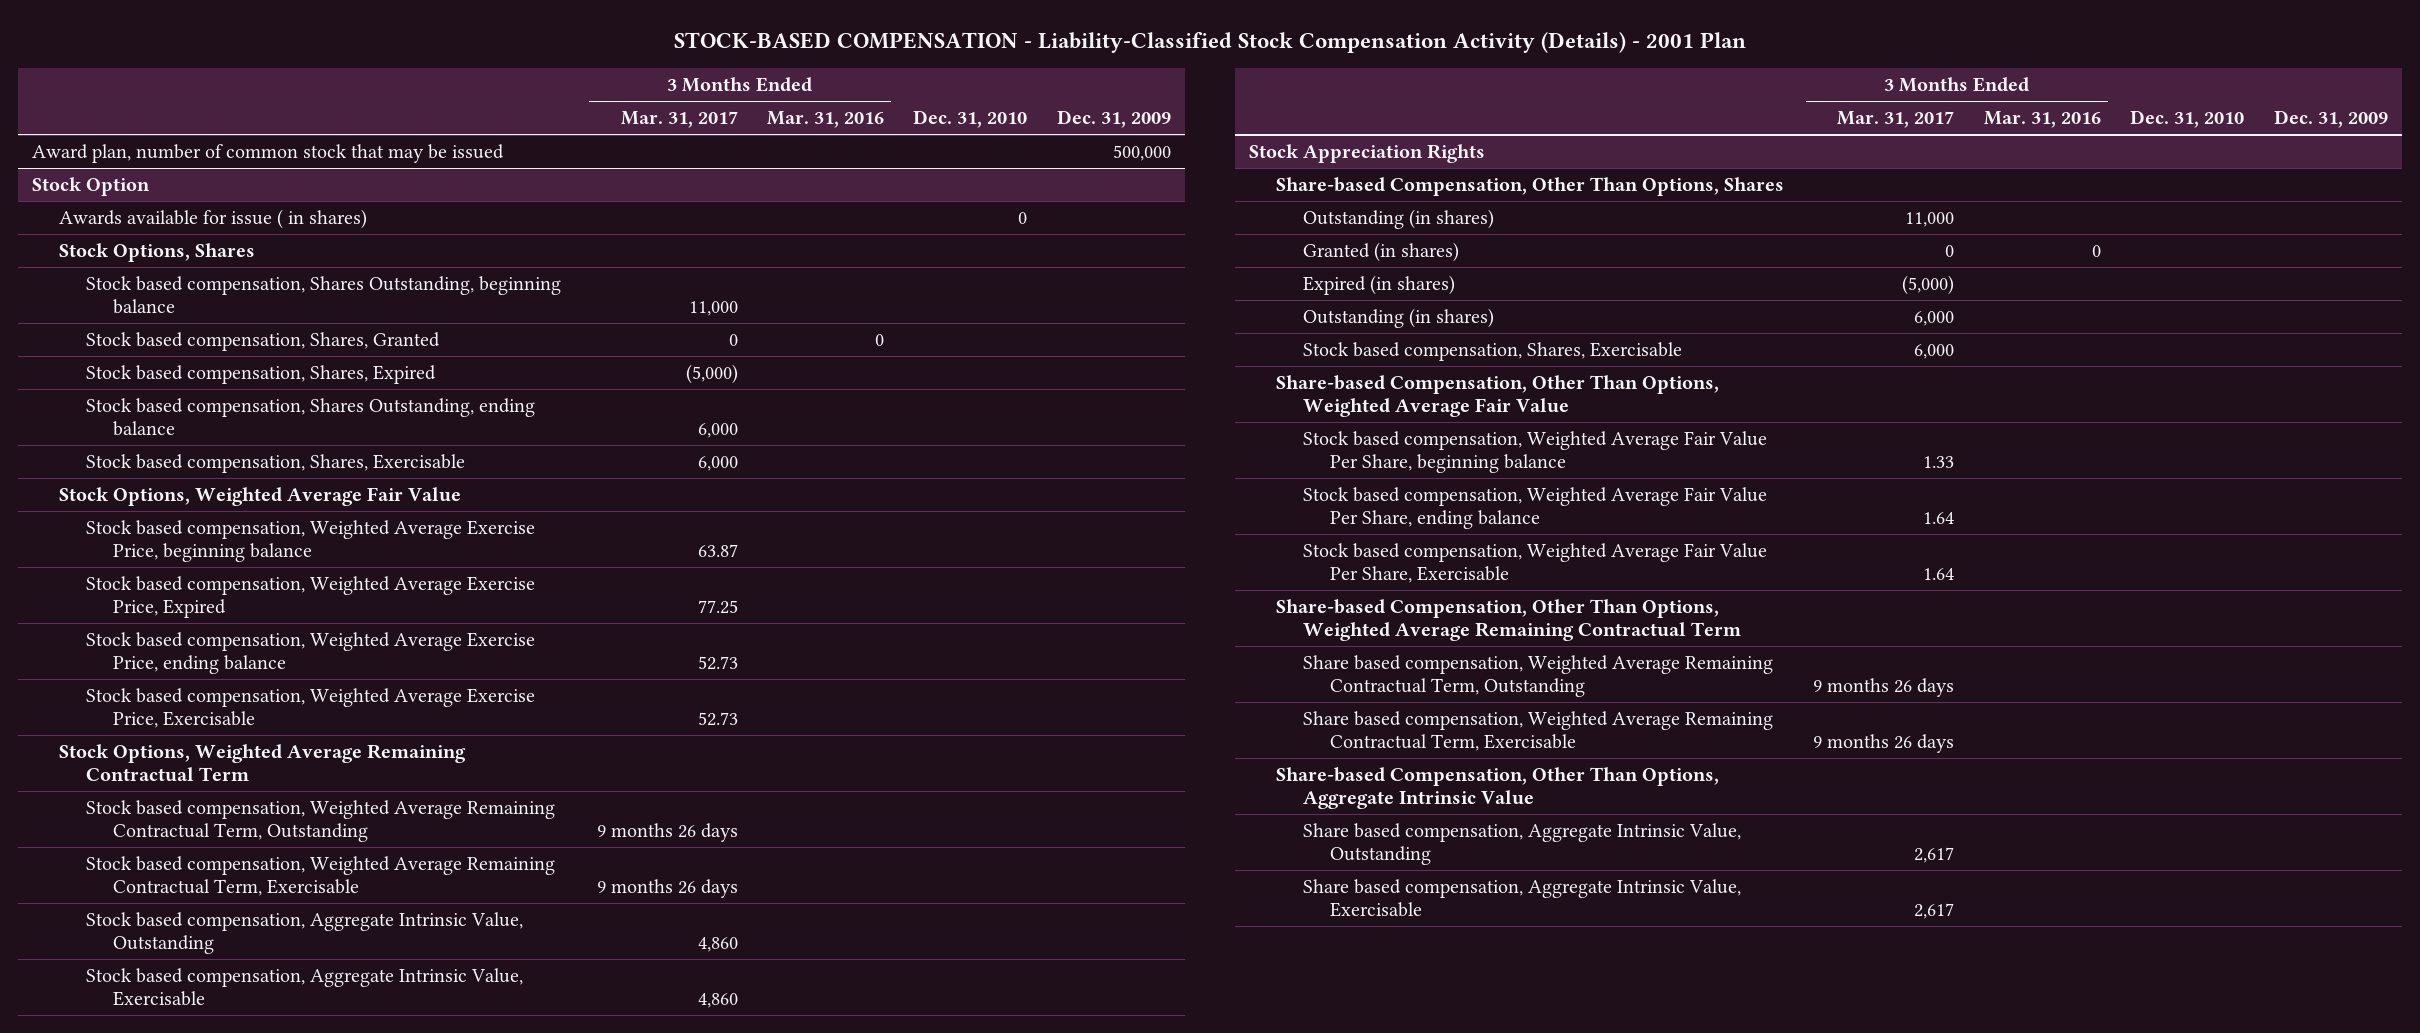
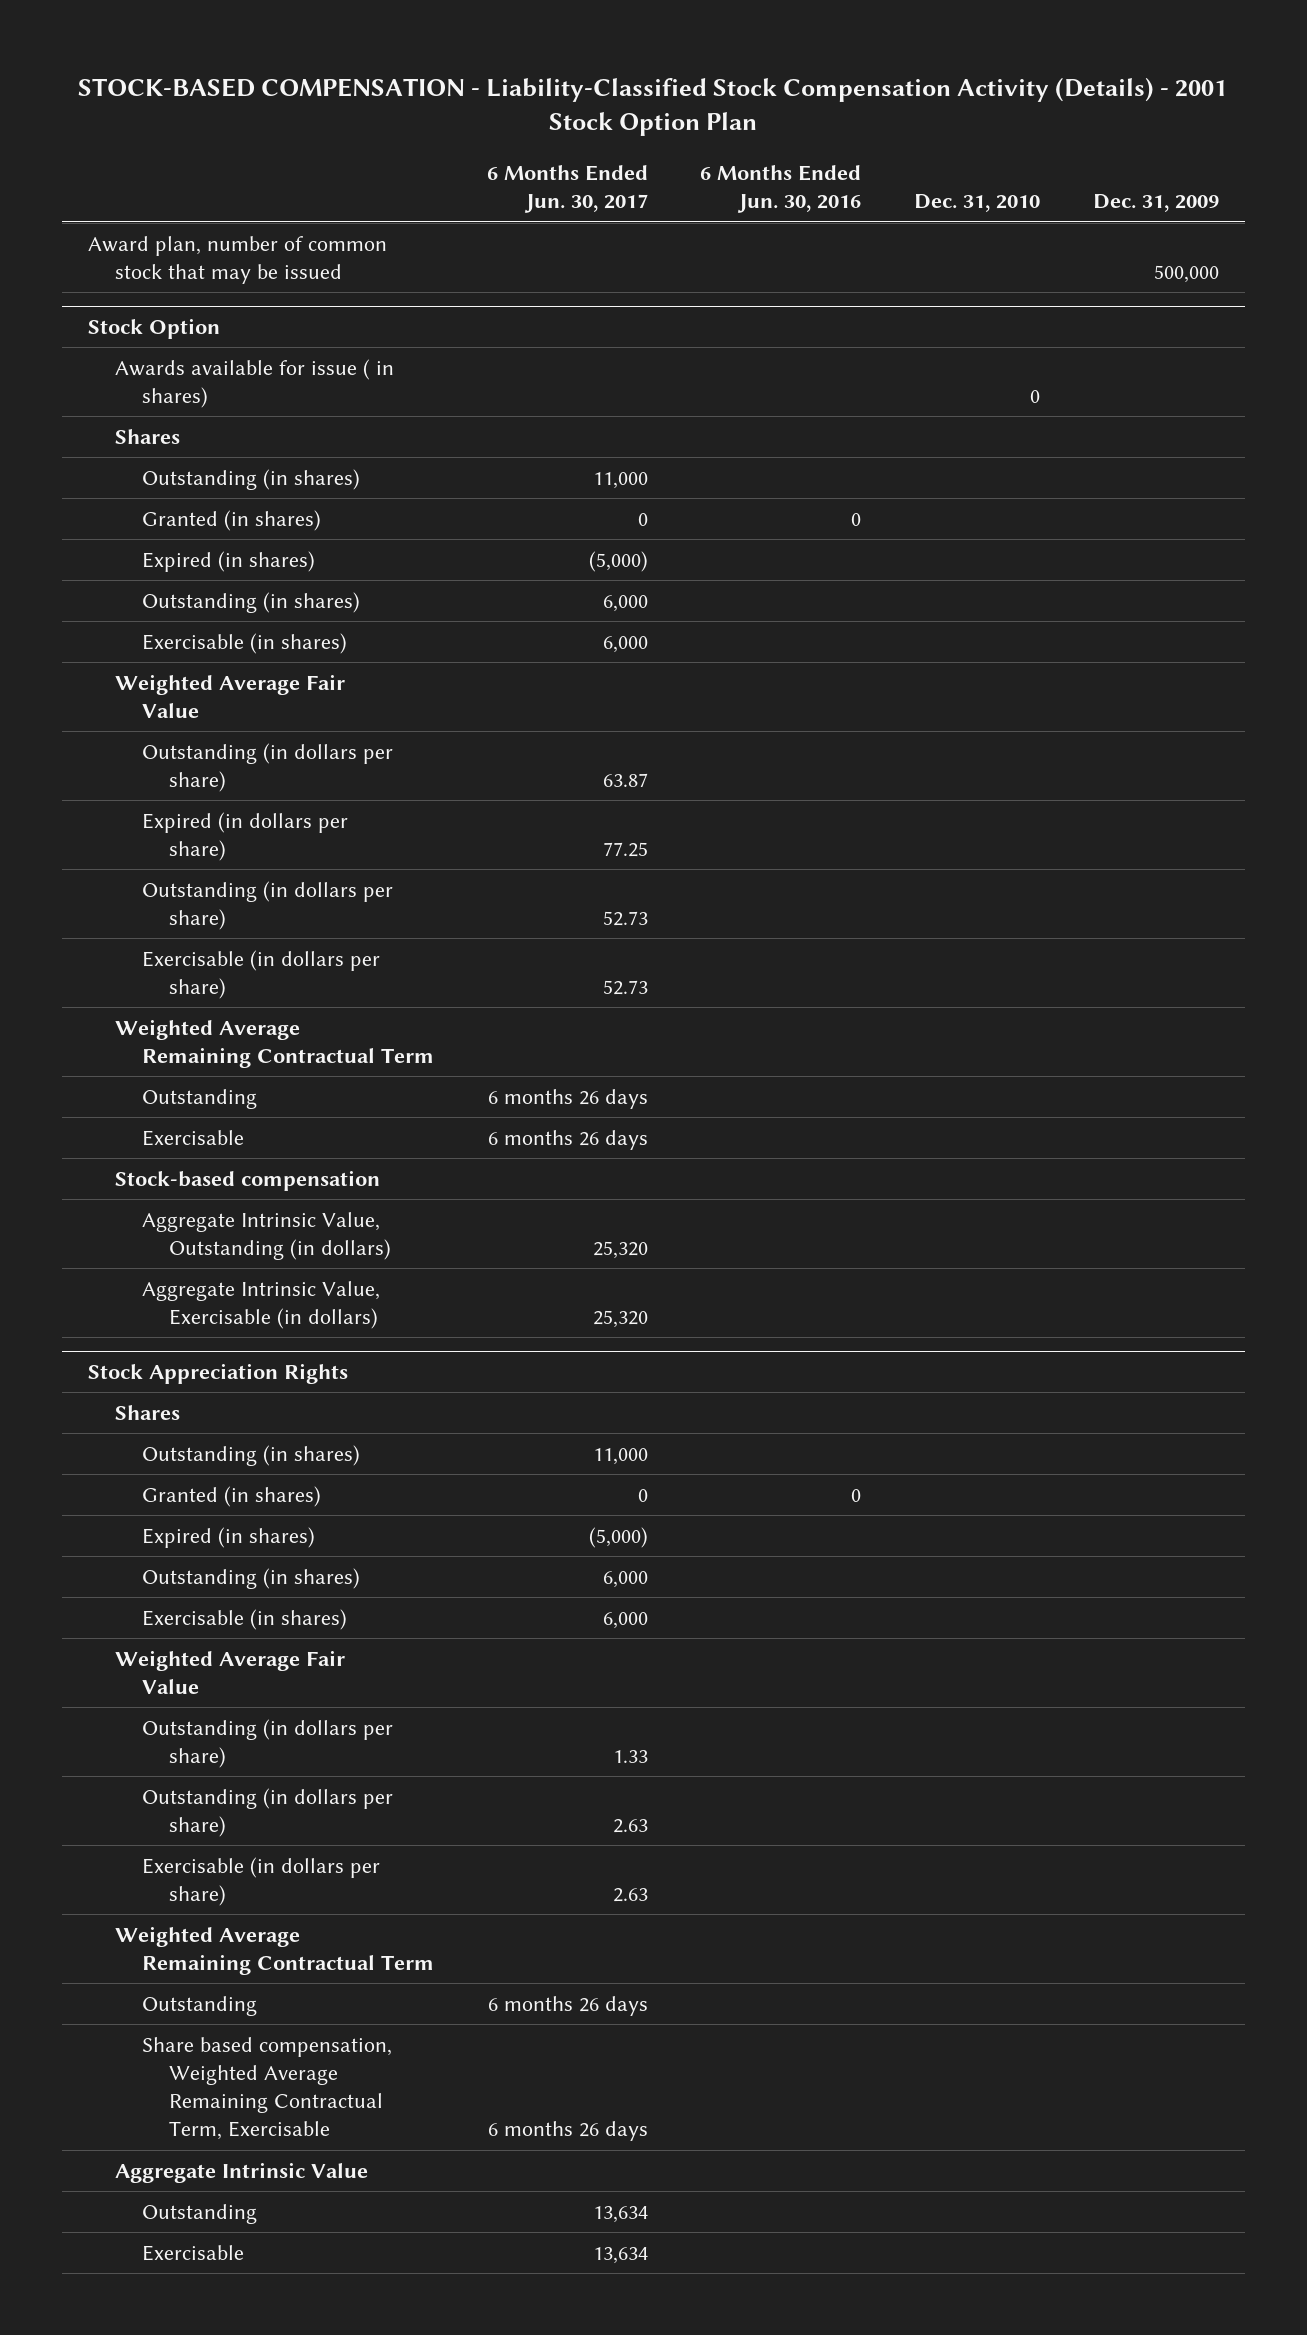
- STOCK-BASED COMPENSATION - Liability-Classified Stock Compensation Activity (Details) - 2001 Plan
+ STOCK-BASED COMPENSATION - Liability-Classified Stock Compensation Activity (Details) - 2001 Stock Option Plan
- | 3 Months Ended Mar. 31, 2017 | 3 Months Ended Mar. 31, 2016 | Dec. 31, 2010 | Dec. 31, 2009
+ | 6 Months Ended Jun. 30, 2017 | 6 Months Ended Jun. 30, 2016 | Dec. 31, 2010 | Dec. 31, 2009
@ Stock Option
- Stock Options, Shares
- Stock based compensation, Shares Outstanding, beginning balance | 11,000 | | |
- Stock based compensation, Shares, Granted | 0 | 0 | |
- Stock based compensation, Shares, Expired | (5,000) | | |
- Stock based compensation, Shares Outstanding, ending balance | 6,000 | | |
- Stock based compensation, Shares, Exercisable | 6,000 | | |
- Stock Options, Weighted Average Fair Value
- Stock based compensation, Weighted Average Exercise Price, beginning balance | 63.87 | | |
- Stock based compensation, Weighted Average Exercise Price, Expired | 77.25 | | |
- Stock based compensation, Weighted Average Exercise Price, ending balance | 52.73 | | |
- Stock based compensation, Weighted Average Exercise Price, Exercisable | 52.73 | | |
- Stock Options, Weighted Average Remaining Contractual Term
- Stock based compensation, Weighted Average Remaining Contractual Term, Outstanding | 9 months 26 days | | |
- Stock based compensation, Weighted Average Remaining Contractual Term, Exercisable | 9 months 26 days | | |
- Stock based compensation, Aggregate Intrinsic Value, Outstanding | 4,860 | | |
- Stock based compensation, Aggregate Intrinsic Value, Exercisable | 4,860 | | |
+ Shares
+ Outstanding (in shares) | 11,000 | | |
+ Granted (in shares) | 0 | 0 | |
+ Expired (in shares) | (5,000) | | |
+ Outstanding (in shares) | 6,000 | | |
+ Exercisable (in shares) | 6,000 | | |
+ Weighted Average Fair Value
+ Outstanding (in dollars per share) | 63.87 | | |
+ Expired (in dollars per share) | 77.25 | | |
+ Outstanding (in dollars per share) | 52.73 | | |
+ Exercisable (in dollars per share) | 52.73 | | |
+ Weighted Average Remaining Contractual Term
+ Outstanding | 6 months 26 days | | |
+ Exercisable | 6 months 26 days | | |
+ Stock-based compensation
+ Aggregate Intrinsic Value, Outstanding (in dollars) | 25,320 | | |
+ Aggregate Intrinsic Value, Exercisable (in dollars) | 25,320 | | |
@ Stock Appreciation Rights
- Share-based Compensation, Other Than Options, Shares
+ Shares
- Stock based compensation, Shares, Exercisable | 6,000 | | |
- Share-based Compensation, Other Than Options, Weighted Average Fair Value
- Stock based compensation, Weighted Average Fair Value Per Share, beginning balance | 1.33 | | |
- Stock based compensation, Weighted Average Fair Value Per Share, ending balance | 1.64 | | |
- Stock based compensation, Weighted Average Fair Value Per Share, Exercisable | 1.64 | | |
- Share-based Compensation, Other Than Options, Weighted Average Remaining Contractual Term
- Share based compensation, Weighted Average Remaining Contractual Term, Outstanding | 9 months 26 days | | |
+ Exercisable (in shares) | 6,000 | | |
+ Weighted Average Fair Value
+ Outstanding (in dollars per share) | 1.33 | | |
+ Outstanding (in dollars per share) | 2.63 | | |
+ Exercisable (in dollars per share) | 2.63 | | |
+ Weighted Average Remaining Contractual Term
+ Outstanding | 6 months 26 days | | |
- Share-based Compensation, Other Than Options, Aggregate Intrinsic Value
- Share based compensation, Aggregate Intrinsic Value, Outstanding | 2,617 | | |
- Share based compensation, Aggregate Intrinsic Value, Exercisable | 2,617 | | |
+ Aggregate Intrinsic Value
+ Outstanding | 13,634 | | |
+ Exercisable | 13,634 | | |

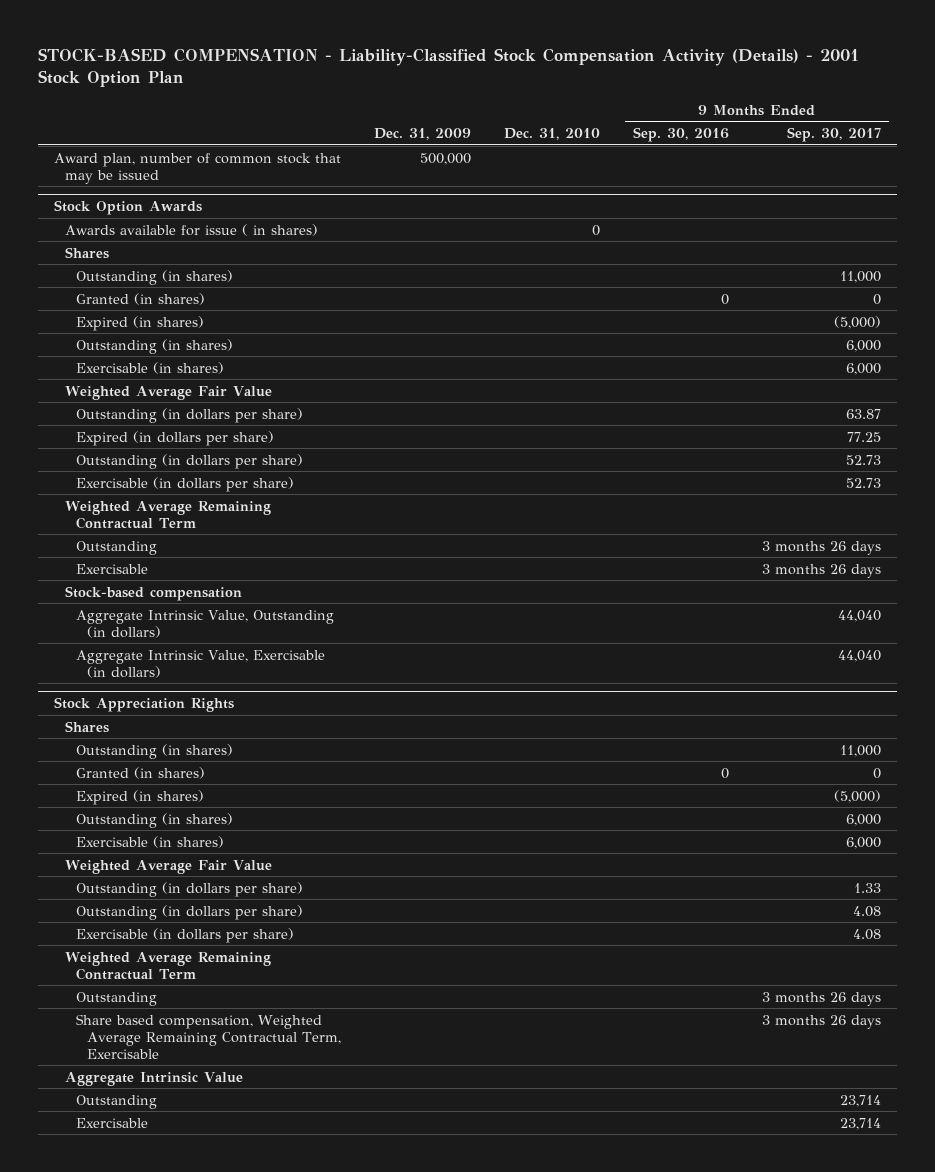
- | 6 Months Ended Jun. 30, 2017 | 6 Months Ended Jun. 30, 2016 | Dec. 31, 2010 | Dec. 31, 2009
+ | Dec. 31, 2009 | Dec. 31, 2010 | 9 Months Ended Sep. 30, 2016 | 9 Months Ended Sep. 30, 2017
- Stock Option
+ Stock Option Awards

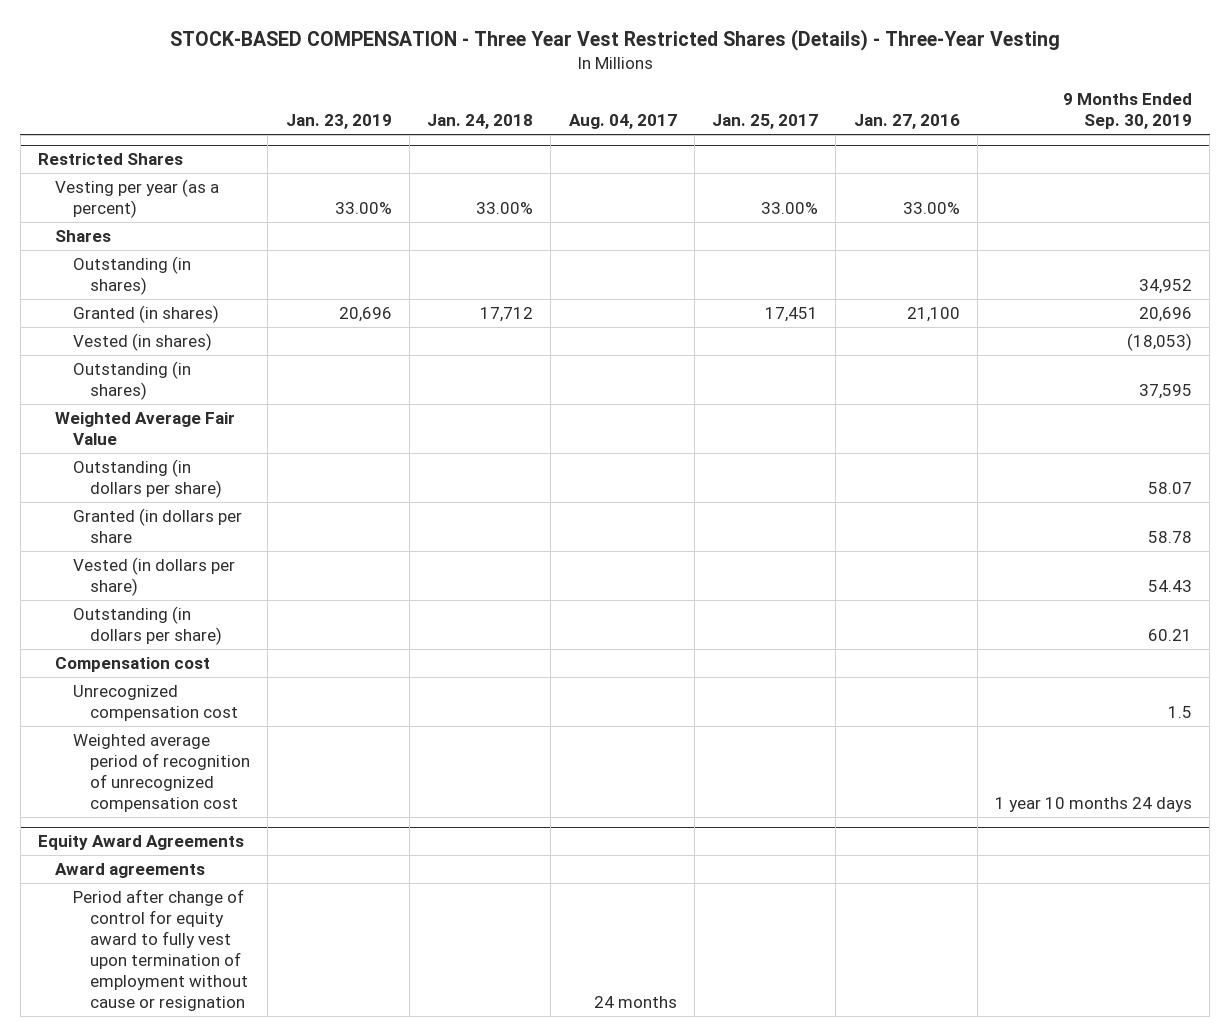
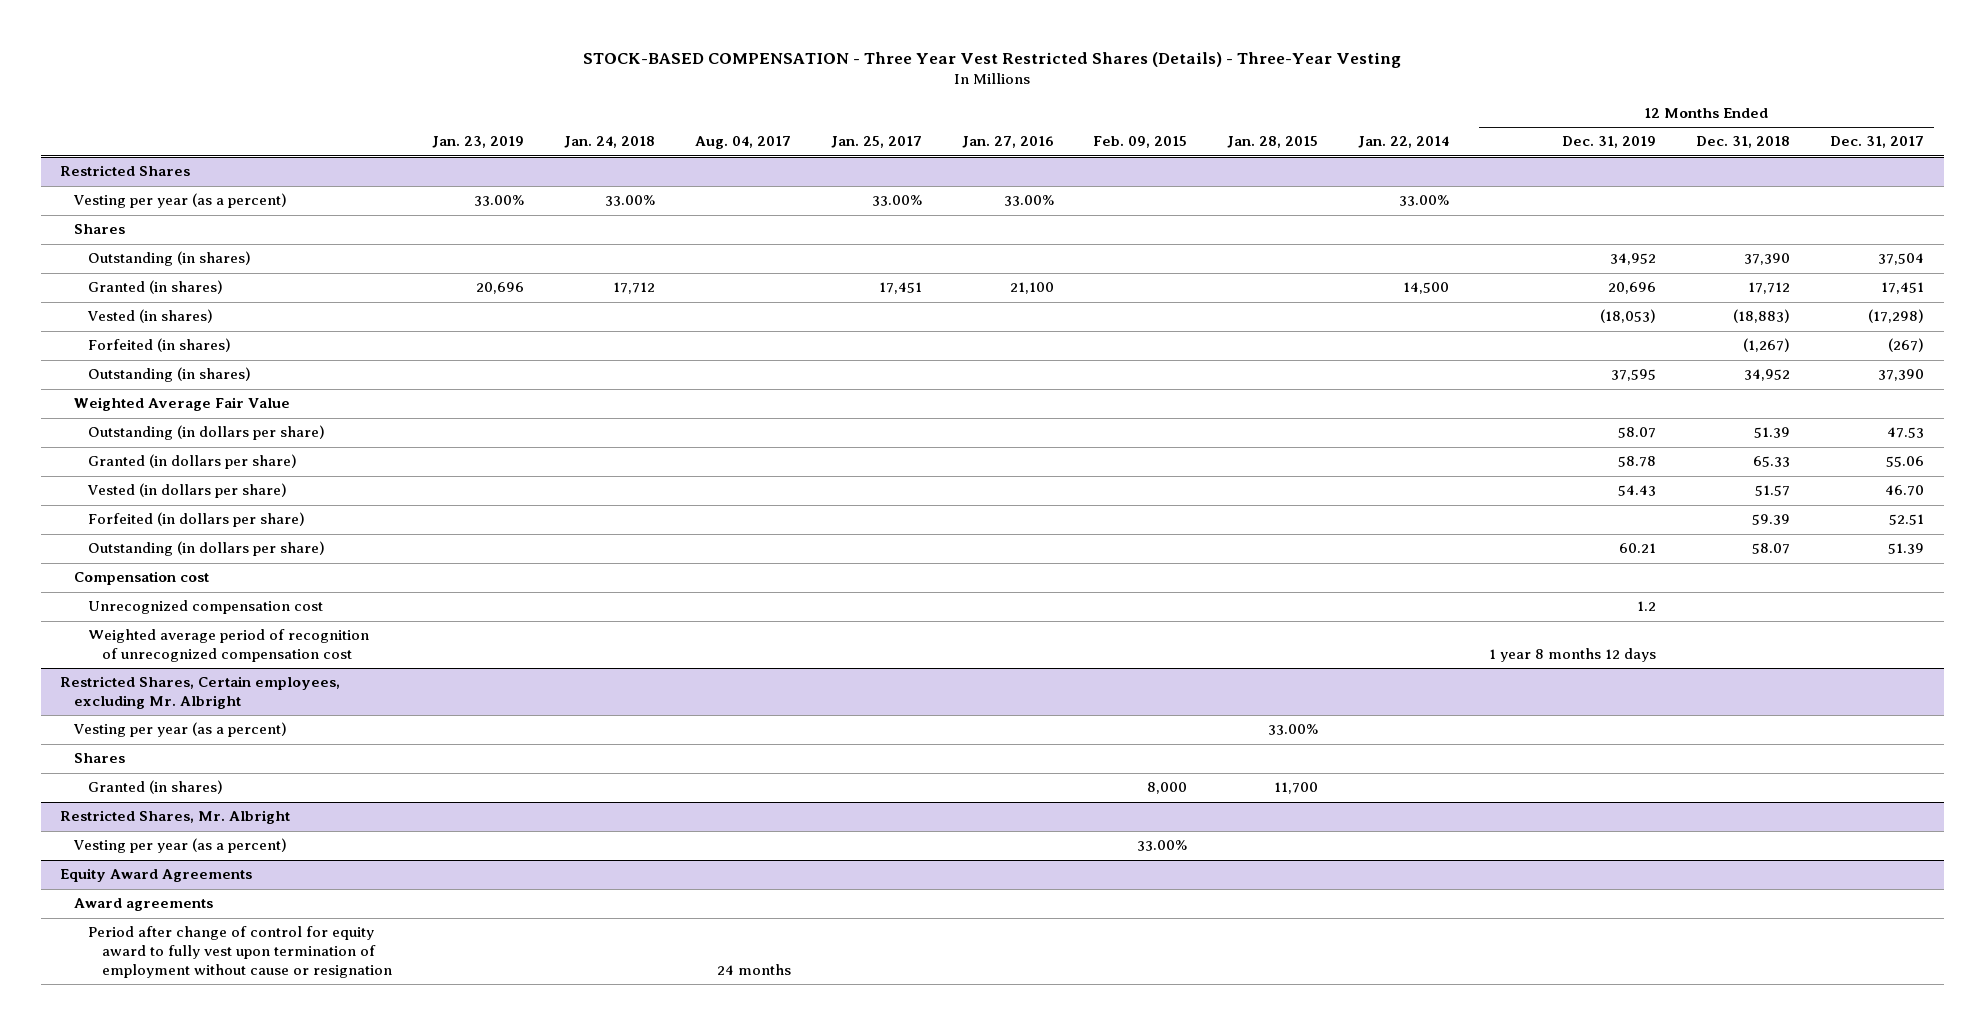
- | Jan. 23, 2019 | Jan. 24, 2018 | Aug. 04, 2017 | Jan. 25, 2017 | Jan. 27, 2016 | 9 Months Ended Sep. 30, 2019
+ | Jan. 23, 2019 | Jan. 24, 2018 | Aug. 04, 2017 | Jan. 25, 2017 | Jan. 27, 2016 | Feb. 09, 2015 | Jan. 28, 2015 | Jan. 22, 2014 | 12 Months Ended Dec. 31, 2019 | 12 Months Ended Dec. 31, 2018 | 12 Months Ended Dec. 31, 2017
@ Restricted Shares
+ Forfeited (in shares) | | | | | | | | | | (1,267) | (267)
- Granted (in dollars per share | | | | | | 58.78
+ Granted (in dollars per share) | | | | | | | | | 58.78 | 65.33 | 55.06
+ Forfeited (in dollars per share) | | | | | | | | | | 59.39 | 52.51
+ Restricted Shares, Certain employees, excluding Mr. Albright
+ Vesting per year (as a percent) | | | | | | | 33.00% | | | |
+ Shares
+ Granted (in shares) | | | | | | 8,000 | 11,700 | | | |
+ Restricted Shares, Mr. Albright
+ Vesting per year (as a percent) | | | | | | 33.00% | | | | |

